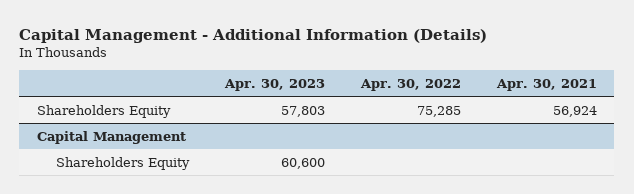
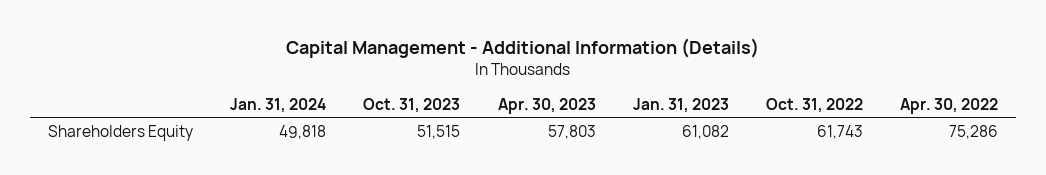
- | Apr. 30, 2023 | Apr. 30, 2022 | Apr. 30, 2021
+ | Jan. 31, 2024 | Oct. 31, 2023 | Apr. 30, 2023 | Jan. 31, 2023 | Oct. 31, 2022 | Apr. 30, 2022
- Shareholders Equity | 57,803 | 75,285 | 56,924
- Capital Management
- Shareholders Equity | 60,600 | |
+ Shareholders Equity | 49,818 | 51,515 | 57,803 | 61,082 | 61,743 | 75,286

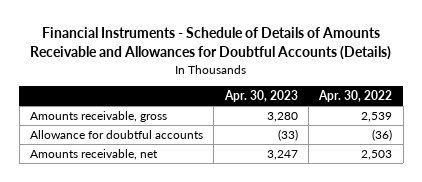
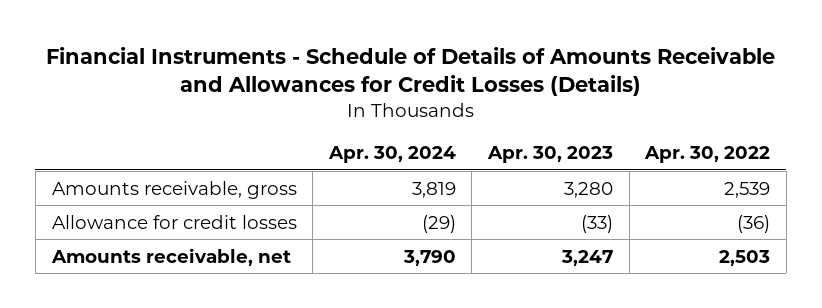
- Financial Instruments - Schedule of Details of Amounts Receivable and Allowances for Doubtful Accounts (Details)
+ Financial Instruments - Schedule of Details of Amounts Receivable and Allowances for Credit Losses (Details)
- | Apr. 30, 2023 | Apr. 30, 2022
+ | Apr. 30, 2024 | Apr. 30, 2023 | Apr. 30, 2022
- Allowance for doubtful accounts | (33) | (36)
+ Allowance for credit losses | (29) | (33) | (36)

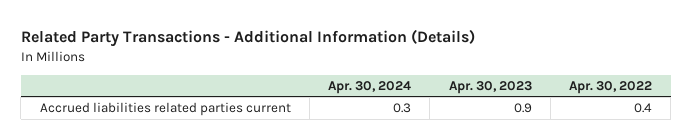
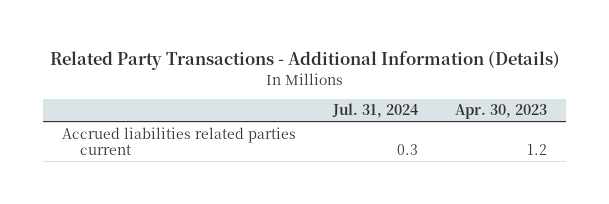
- | Apr. 30, 2024 | Apr. 30, 2023 | Apr. 30, 2022
+ | Jul. 31, 2024 | Apr. 30, 2023
- Accrued liabilities related parties current | 0.3 | 0.9 | 0.4
+ Accrued liabilities related parties current | 0.3 | 1.2

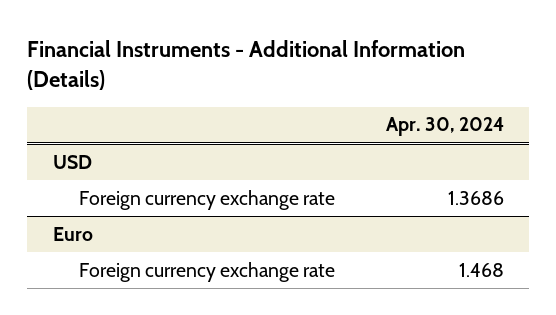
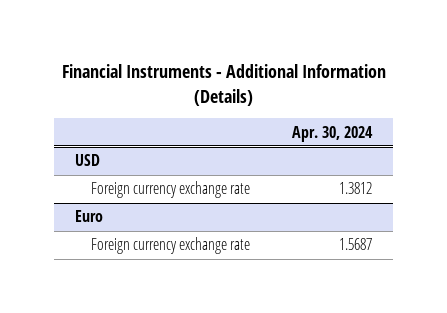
@ USD
- Foreign currency exchange rate | 1.3686
+ Foreign currency exchange rate | 1.3812
@ Euro
- Foreign currency exchange rate | 1.468
+ Foreign currency exchange rate | 1.5687

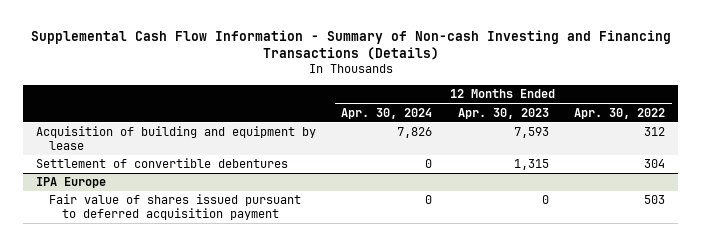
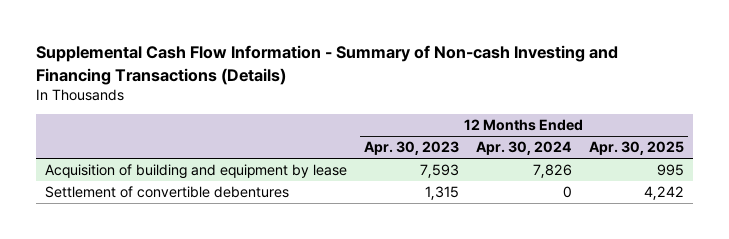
- | 12 Months Ended Apr. 30, 2024 | 12 Months Ended Apr. 30, 2023 | 12 Months Ended Apr. 30, 2022
+ | 12 Months Ended Apr. 30, 2023 | 12 Months Ended Apr. 30, 2024 | 12 Months Ended Apr. 30, 2025
- IPA Europe
- Fair value of shares issued pursuant to deferred acquisition payment | 0 | 0 | 503

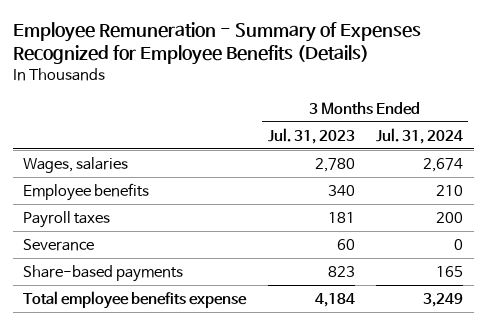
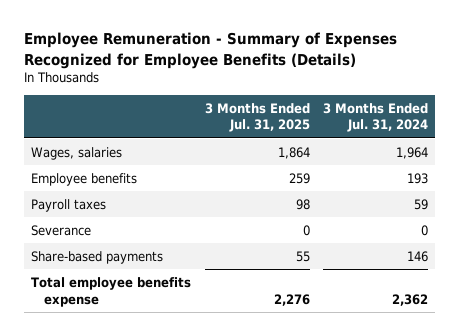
- | 3 Months Ended Jul. 31, 2023 | 3 Months Ended Jul. 31, 2024
+ | 3 Months Ended Jul. 31, 2025 | 3 Months Ended Jul. 31, 2024
- Wages, salaries | 2,780 | 2,674
- Employee benefits | 340 | 210
- Payroll taxes | 181 | 200
+ Wages, salaries | 1,864 | 1,964
+ Employee benefits | 259 | 193
+ Payroll taxes | 98 | 59
- Share-based payments | 823 | 165
- Total employee benefits expense | 4,184 | 3,249
+ Share-based payments | 55 | 146
+ Total employee benefits expense | 2,276 | 2,362

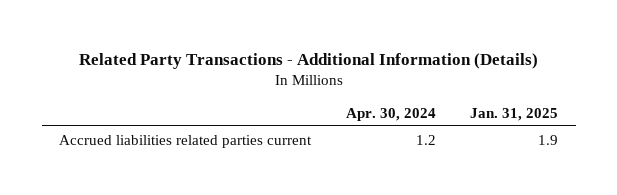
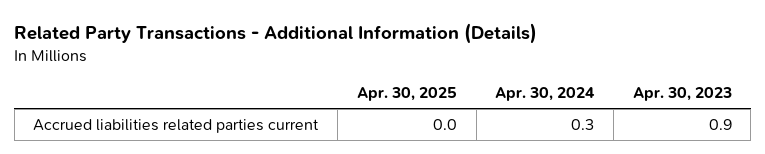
- | Apr. 30, 2024 | Jan. 31, 2025
+ | Apr. 30, 2025 | Apr. 30, 2024 | Apr. 30, 2023
- Accrued liabilities related parties current | 1.2 | 1.9
+ Accrued liabilities related parties current | 0.0 | 0.3 | 0.9

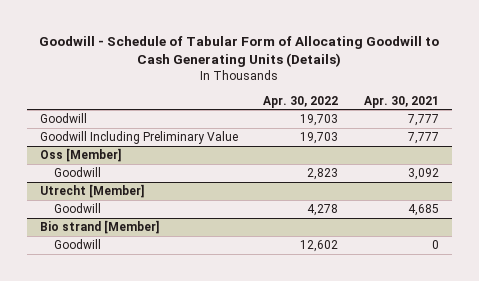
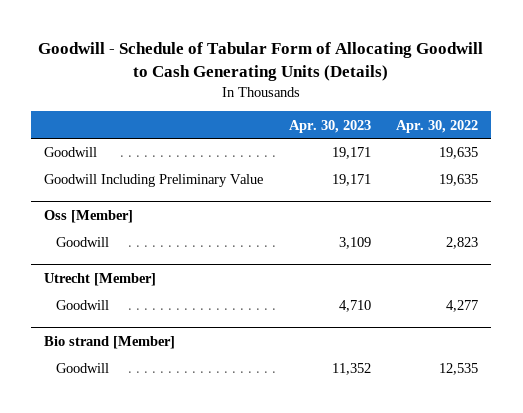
- | Apr. 30, 2022 | Apr. 30, 2021
+ | Apr. 30, 2023 | Apr. 30, 2022
- Goodwill | 19,703 | 7,777
- Goodwill Including Preliminary Value | 19,703 | 7,777
+ Goodwill | 19,171 | 19,635
+ Goodwill Including Preliminary Value | 19,171 | 19,635
@ Utrecht [Member]
- Goodwill | 4,278 | 4,685
+ Goodwill | 4,710 | 4,277
@ Bio strand [Member]
- Goodwill | 12,602 | 0
+ Goodwill | 11,352 | 12,535

